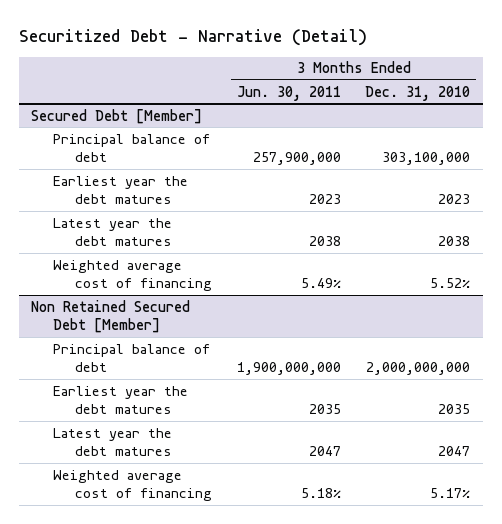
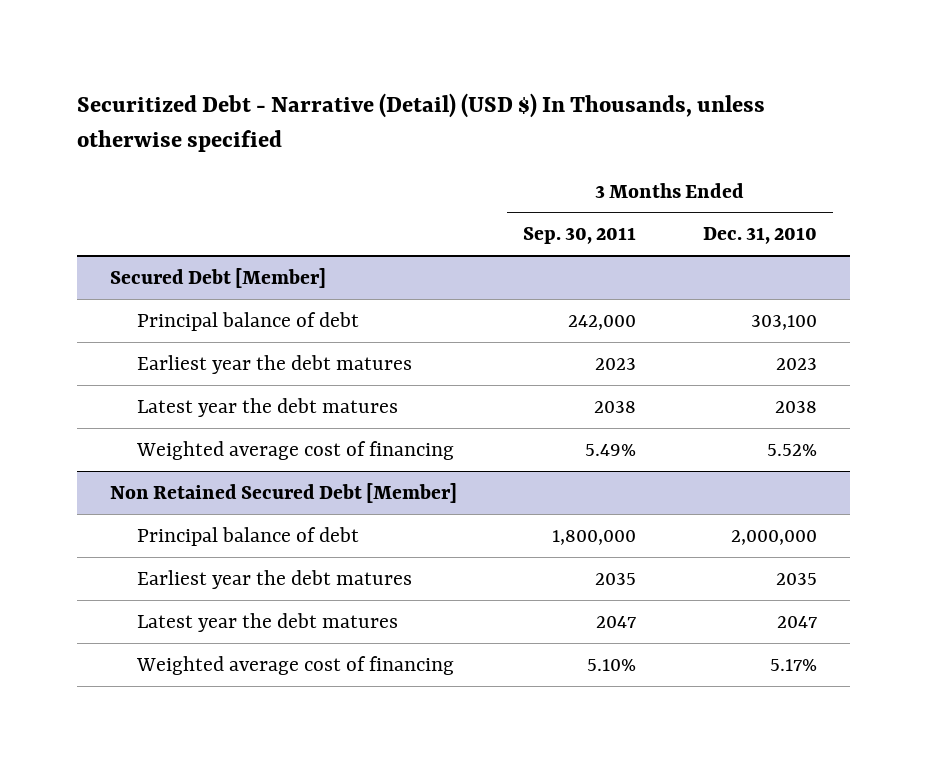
- Securitized Debt - Narrative (Detail)
+ Securitized Debt - Narrative (Detail) (USD $) In Thousands, unless otherwise specified
- | 3 Months Ended Jun. 30, 2011 | 3 Months Ended Dec. 31, 2010
+ | 3 Months Ended Sep. 30, 2011 | 3 Months Ended Dec. 31, 2010
@ Secured Debt [Member]
- Principal balance of debt | 257,900,000 | 303,100,000
+ Principal balance of debt | 242,000 | 303,100
@ Non Retained Secured Debt [Member]
- Principal balance of debt | 1,900,000,000 | 2,000,000,000
+ Principal balance of debt | 1,800,000 | 2,000,000

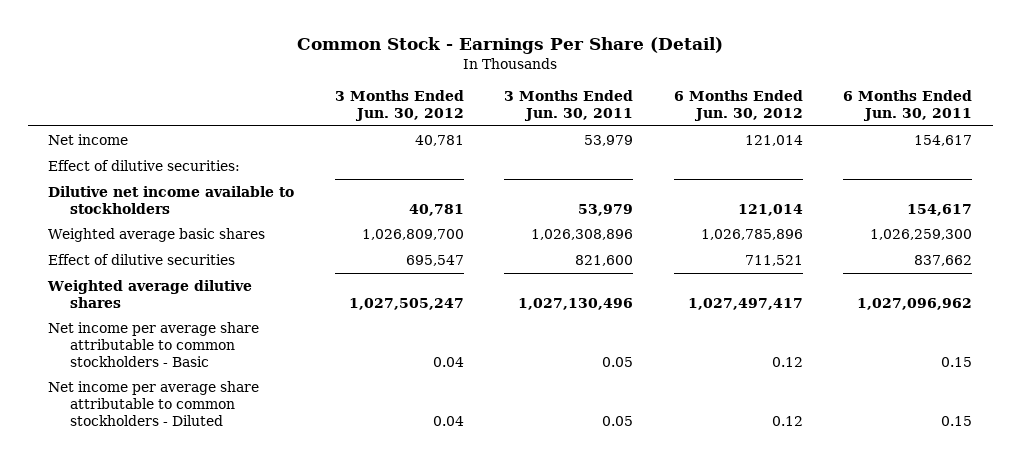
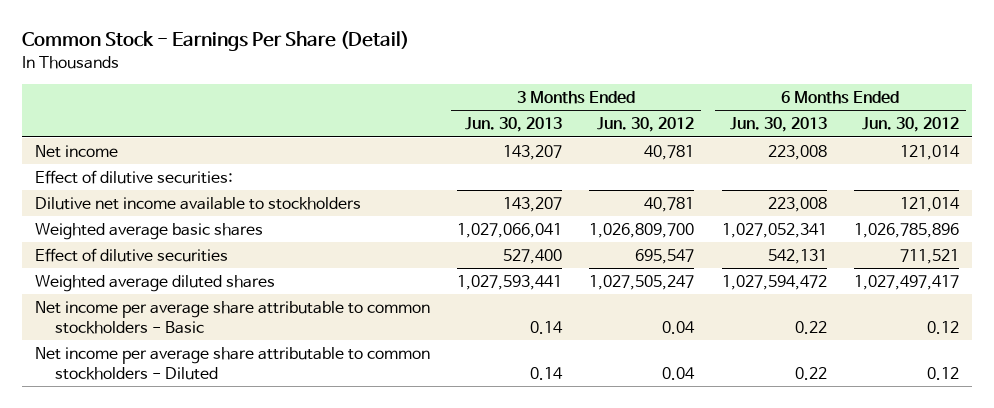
- | 3 Months Ended Jun. 30, 2012 | 3 Months Ended Jun. 30, 2011 | 6 Months Ended Jun. 30, 2012 | 6 Months Ended Jun. 30, 2011
+ | 3 Months Ended Jun. 30, 2013 | 3 Months Ended Jun. 30, 2012 | 6 Months Ended Jun. 30, 2013 | 6 Months Ended Jun. 30, 2012
- Weighted average dilutive shares | 1,027,505,247 | 1,027,130,496 | 1,027,497,417 | 1,027,096,962
+ Weighted average diluted shares | 1,027,593,441 | 1,027,505,247 | 1,027,594,472 | 1,027,497,417

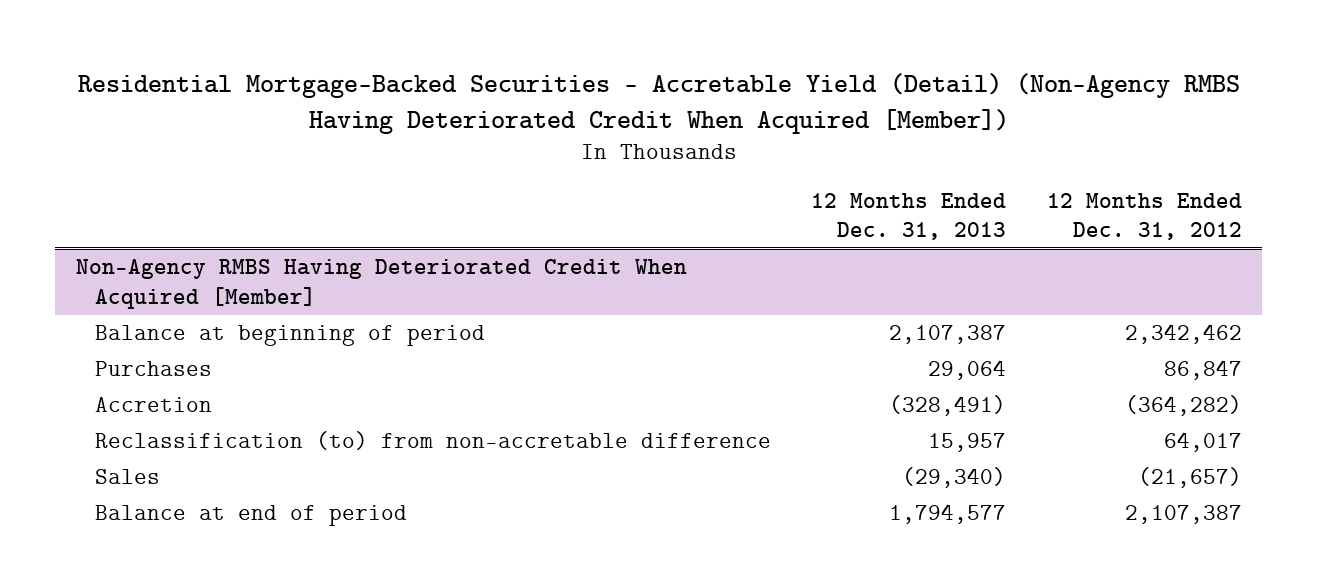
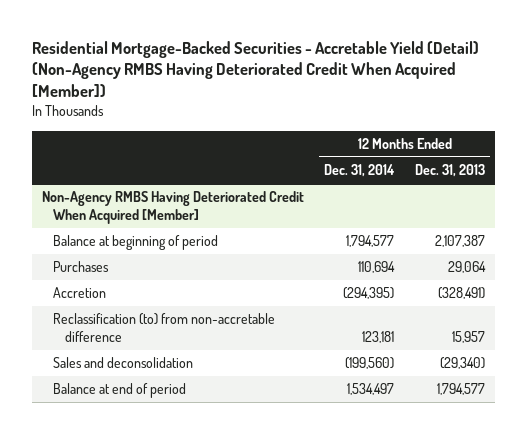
- | 12 Months Ended Dec. 31, 2013 | 12 Months Ended Dec. 31, 2012
+ | 12 Months Ended Dec. 31, 2014 | 12 Months Ended Dec. 31, 2013
@ Non-Agency RMBS Having Deteriorated Credit When Acquired [Member]
- Sales | (29,340) | (21,657)
+ Sales and deconsolidation | (199,560) | (29,340)

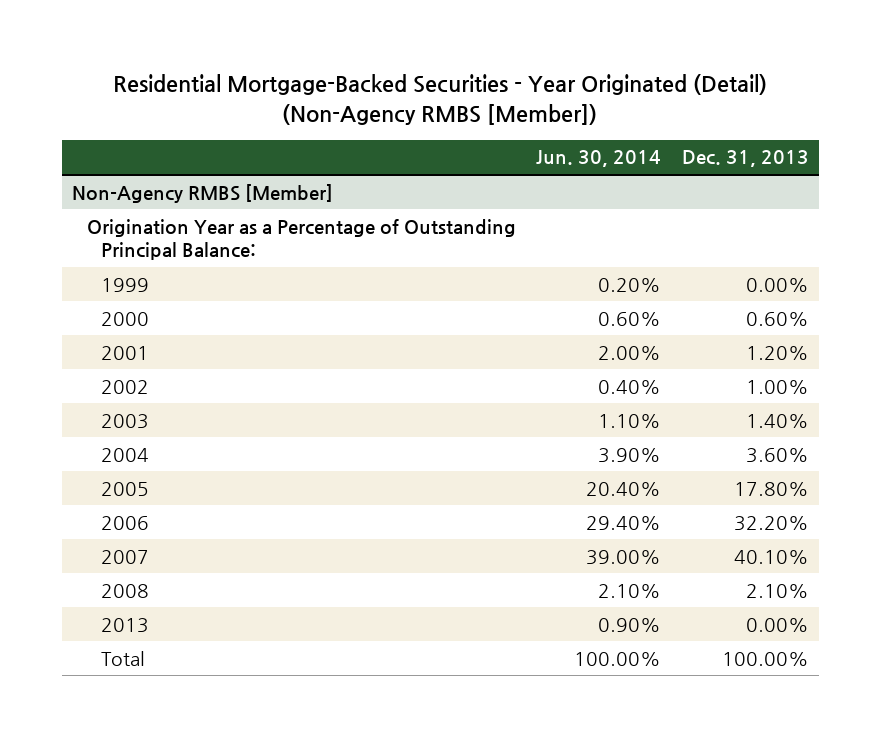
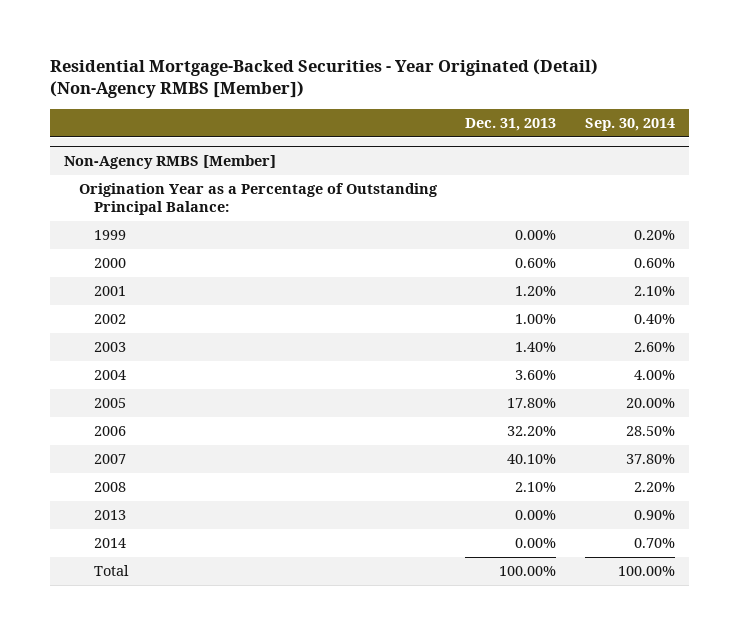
- | Jun. 30, 2014 | Dec. 31, 2013
+ | Dec. 31, 2013 | Sep. 30, 2014
@ Non-Agency RMBS [Member]
+ 2014 | 0.00% | 0.70%

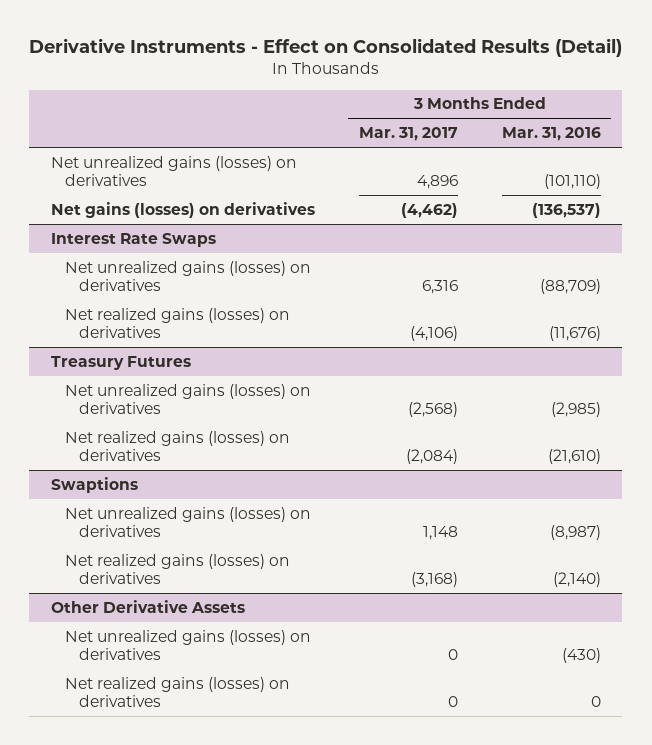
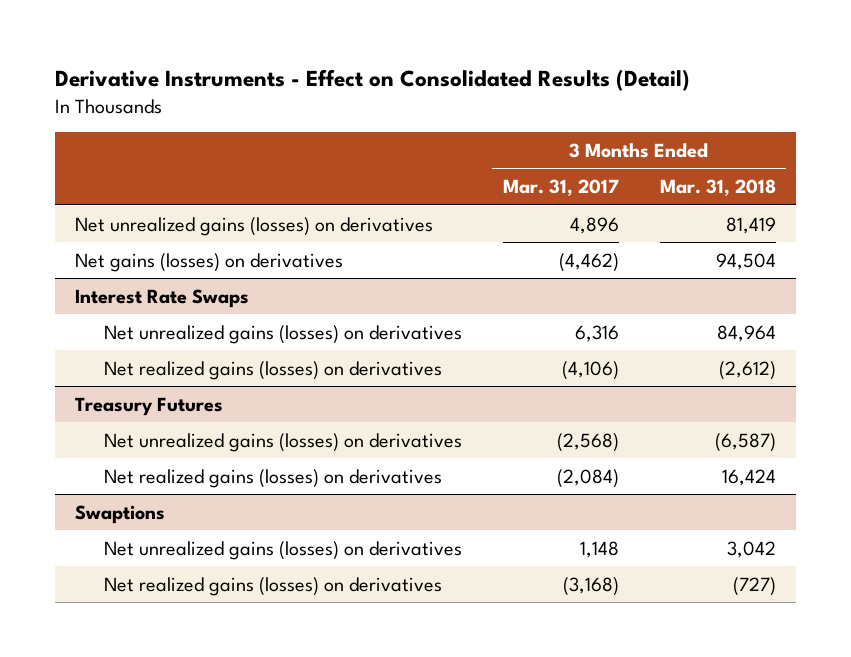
- | 3 Months Ended Mar. 31, 2017 | 3 Months Ended Mar. 31, 2016
+ | 3 Months Ended Mar. 31, 2017 | 3 Months Ended Mar. 31, 2018
- Other Derivative Assets
- Net unrealized gains (losses) on derivatives | 0 | (430)
- Net realized gains (losses) on derivatives | 0 | 0

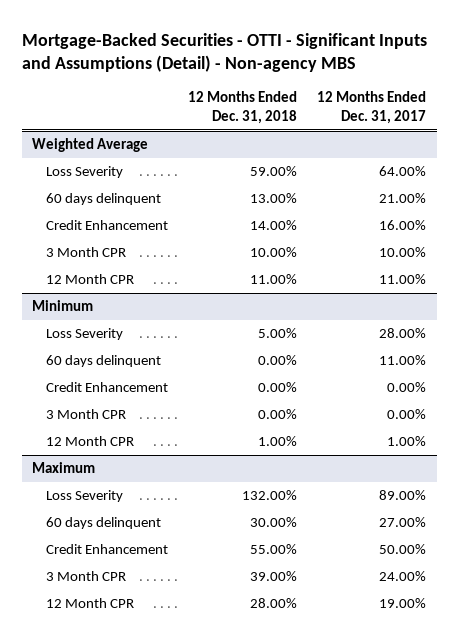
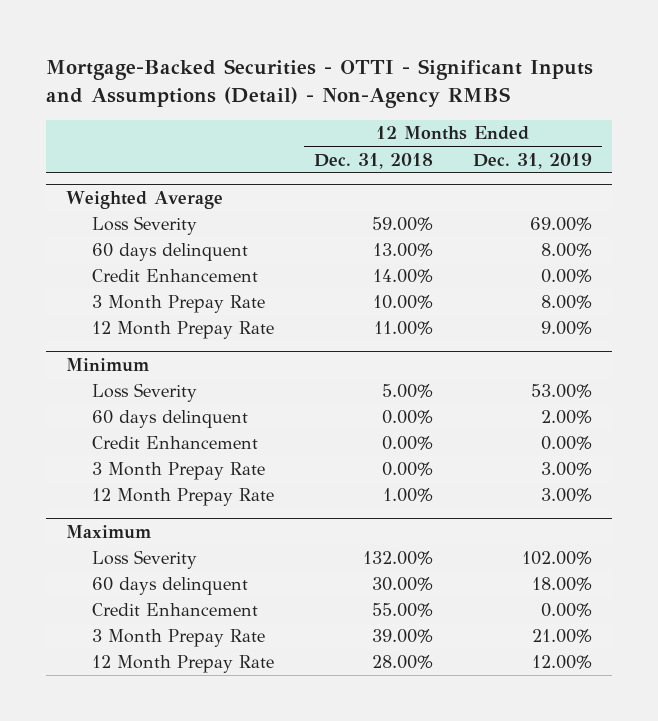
- Mortgage-Backed Securities - OTTI - Significant Inputs and Assumptions (Detail) - Non-agency MBS
+ Mortgage-Backed Securities - OTTI - Significant Inputs and Assumptions (Detail) - Non-Agency RMBS
- | 12 Months Ended Dec. 31, 2018 | 12 Months Ended Dec. 31, 2017
+ | 12 Months Ended Dec. 31, 2018 | 12 Months Ended Dec. 31, 2019
@ Weighted Average
- 3 Month CPR | 10.00% | 10.00%
- 12 Month CPR | 11.00% | 11.00%
+ 3 Month Prepay Rate | 10.00% | 8.00%
+ 12 Month Prepay Rate | 11.00% | 9.00%
@ Minimum
- 3 Month CPR | 0.00% | 0.00%
- 12 Month CPR | 1.00% | 1.00%
+ 3 Month Prepay Rate | 0.00% | 3.00%
+ 12 Month Prepay Rate | 1.00% | 3.00%
@ Maximum
- 3 Month CPR | 39.00% | 24.00%
- 12 Month CPR | 28.00% | 19.00%
+ 3 Month Prepay Rate | 39.00% | 21.00%
+ 12 Month Prepay Rate | 28.00% | 12.00%

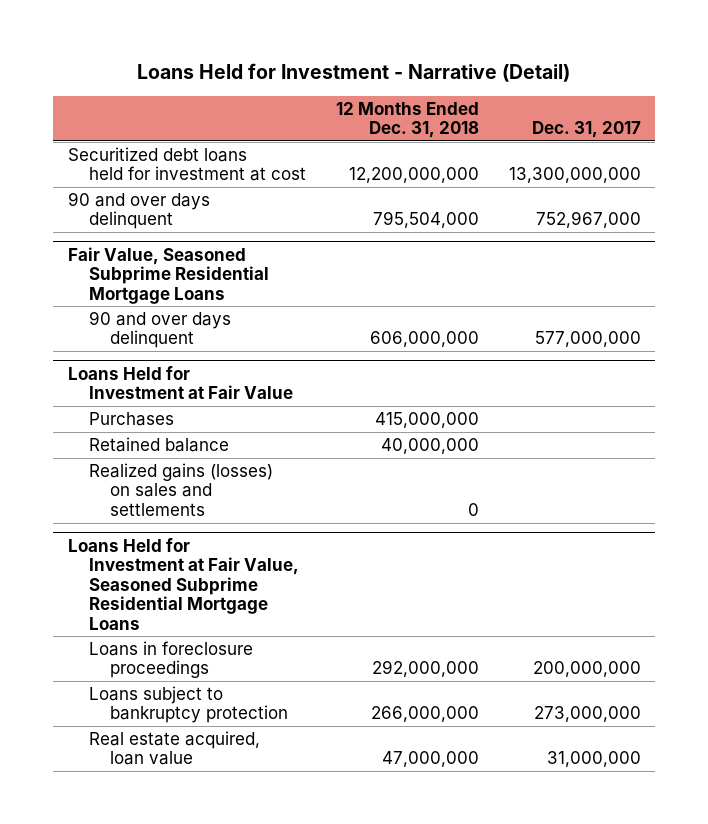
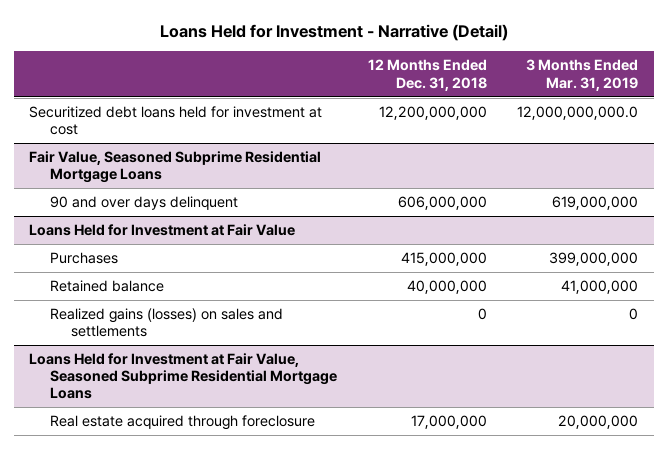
- | 12 Months Ended Dec. 31, 2018 | Dec. 31, 2017
+ | 12 Months Ended Dec. 31, 2018 | 3 Months Ended Mar. 31, 2019
- 90 and over days delinquent | 795,504,000 | 752,967,000
@ Loans Held for Investment at Fair Value, Seasoned Subprime Residential Mortgage Loans
- Loans in foreclosure proceedings | 292,000,000 | 200,000,000
- Loans subject to bankruptcy protection | 266,000,000 | 273,000,000
- Real estate acquired, loan value | 47,000,000 | 31,000,000
+ Real estate acquired through foreclosure | 17,000,000 | 20,000,000

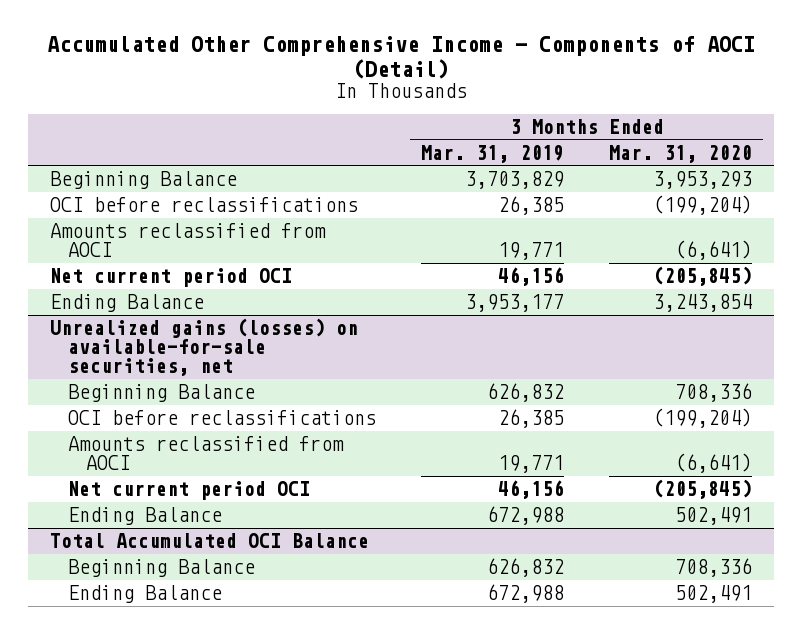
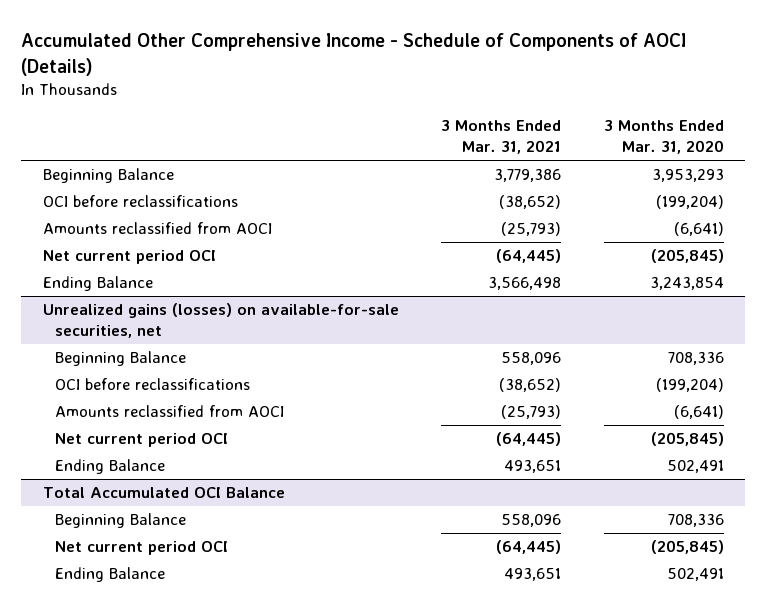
- Accumulated Other Comprehensive Income - Components of AOCI (Detail)
+ Accumulated Other Comprehensive Income - Schedule of Components of AOCI (Details)
- | 3 Months Ended Mar. 31, 2019 | 3 Months Ended Mar. 31, 2020
+ | 3 Months Ended Mar. 31, 2021 | 3 Months Ended Mar. 31, 2020
@ Total Accumulated OCI Balance
+ Net current period OCI | (64,445) | (205,845)

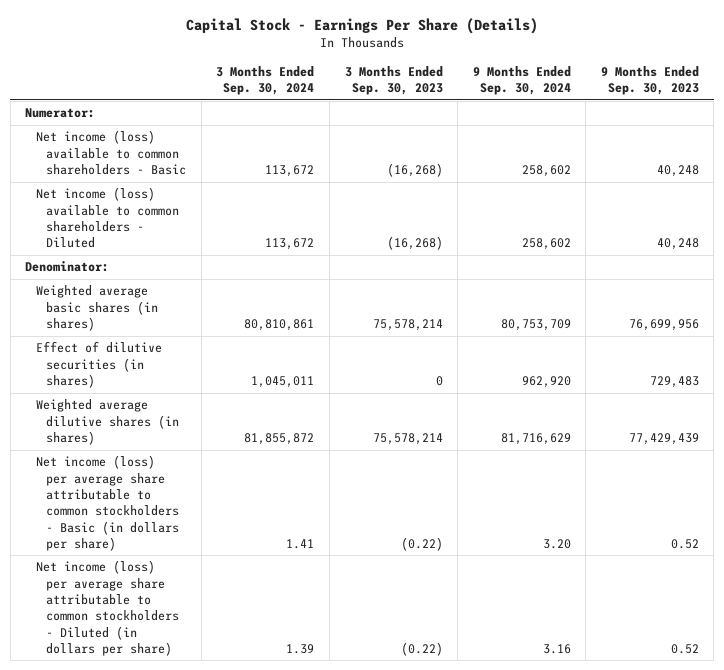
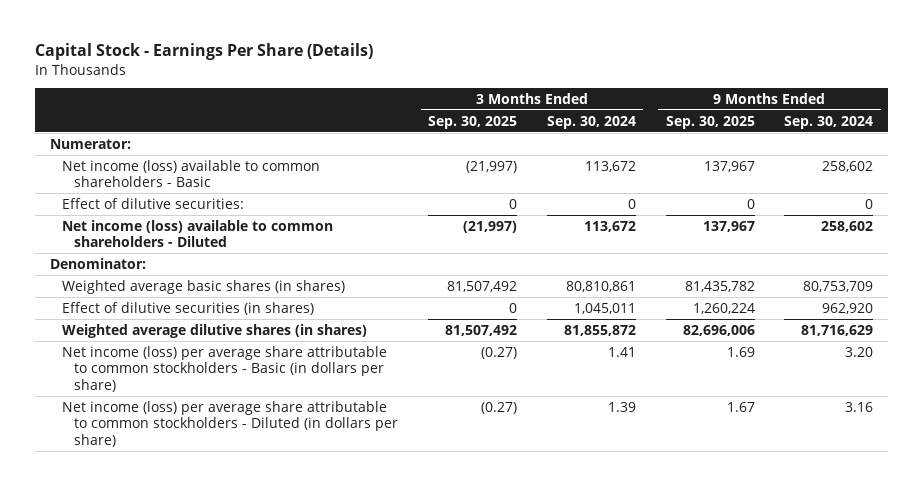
- | 3 Months Ended Sep. 30, 2024 | 3 Months Ended Sep. 30, 2023 | 9 Months Ended Sep. 30, 2024 | 9 Months Ended Sep. 30, 2023
+ | 3 Months Ended Sep. 30, 2025 | 3 Months Ended Sep. 30, 2024 | 9 Months Ended Sep. 30, 2025 | 9 Months Ended Sep. 30, 2024
+ Effect of dilutive securities: | 0 | 0 | 0 | 0

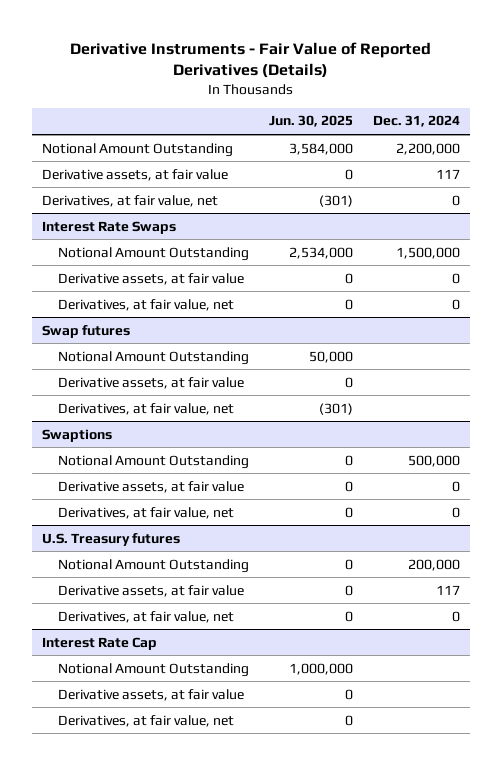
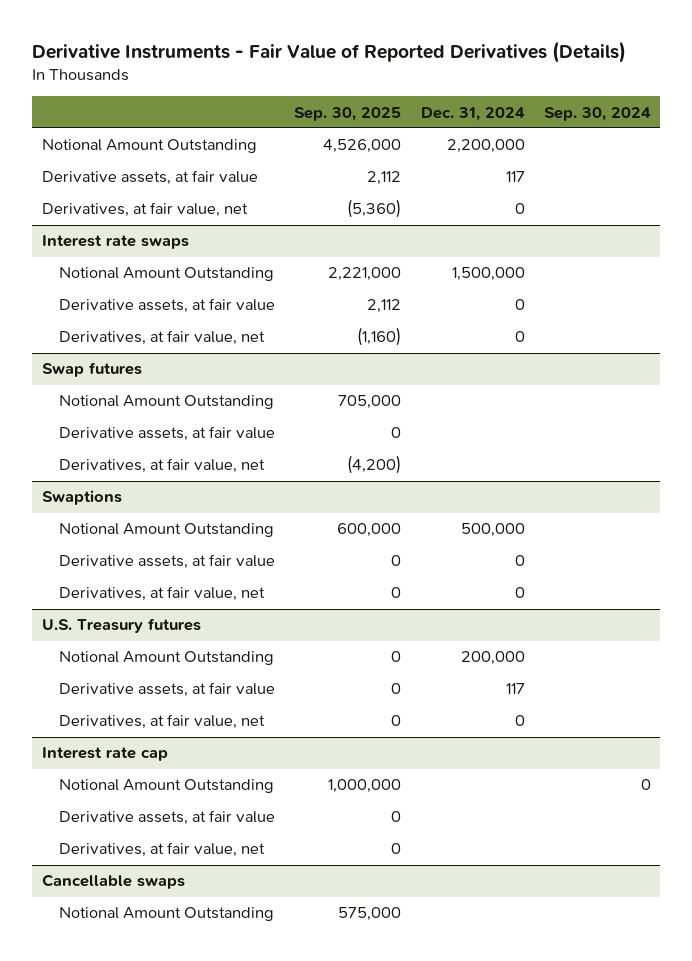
- | Jun. 30, 2025 | Dec. 31, 2024
+ | Sep. 30, 2025 | Dec. 31, 2024 | Sep. 30, 2024
- Interest Rate Swaps
+ Interest rate swaps
- Interest Rate Cap
+ Interest rate cap
+ Cancellable swaps
+ Notional Amount Outstanding | 575,000 | |

